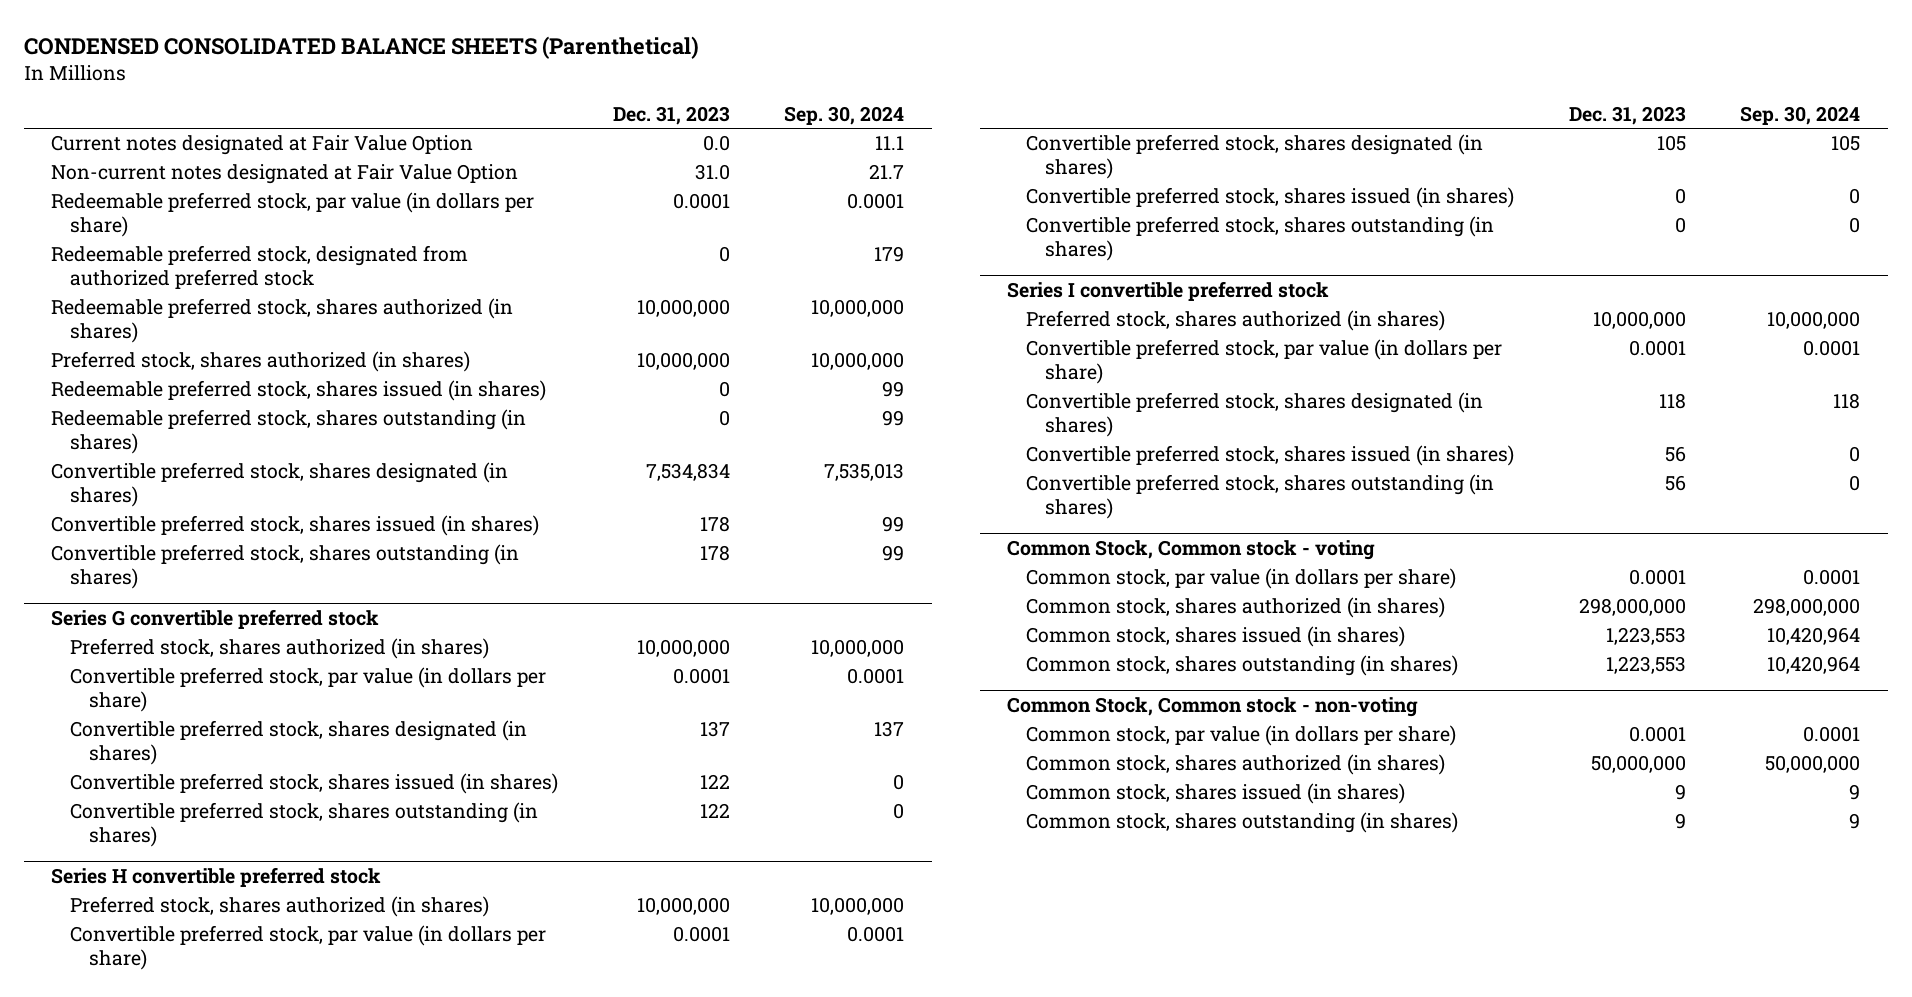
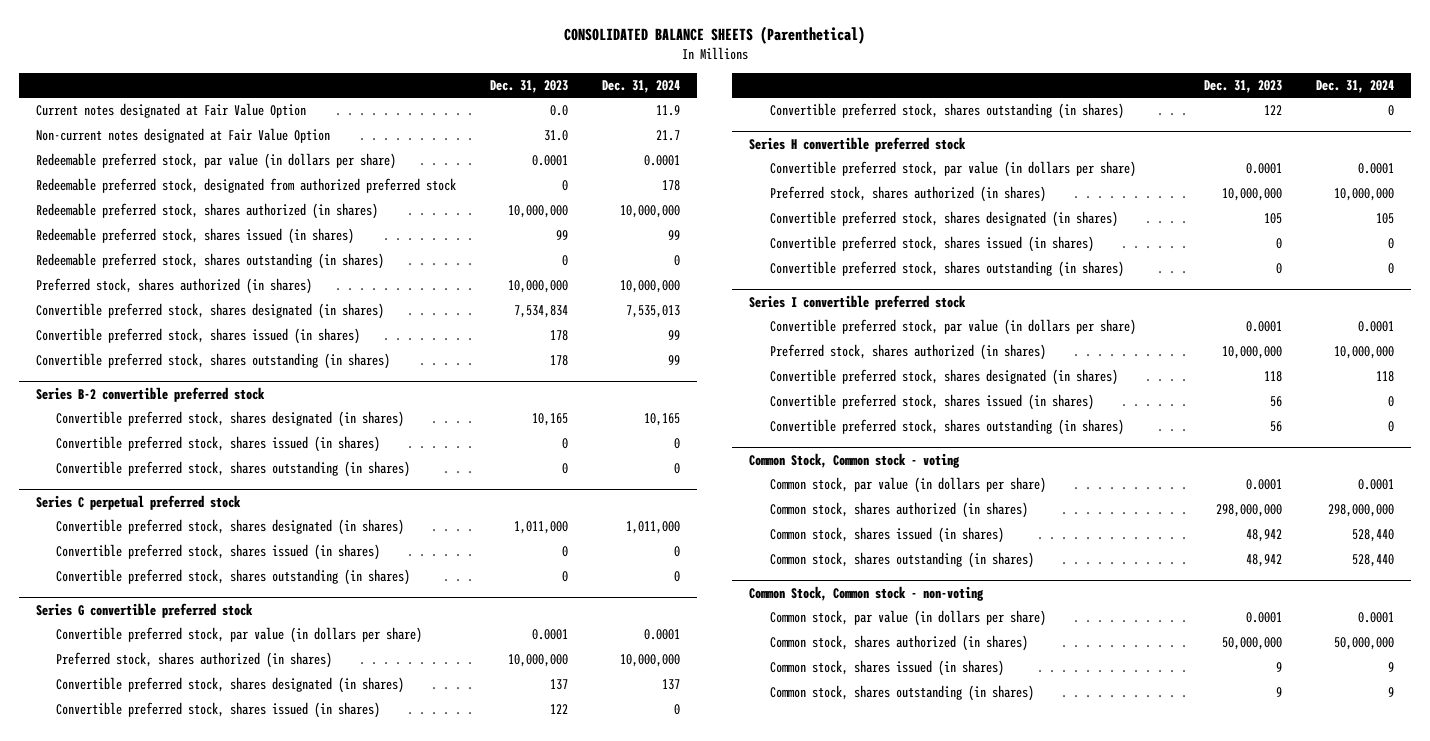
- CONDENSED CONSOLIDATED BALANCE SHEETS (Parenthetical)
+ CONSOLIDATED BALANCE SHEETS (Parenthetical)
- | Dec. 31, 2023 | Sep. 30, 2024
+ | Dec. 31, 2023 | Dec. 31, 2024
- Redeemable preferred stock, shares issued (in shares) | 0 | 99
+ Redeemable preferred stock, shares issued (in shares) | 99 | 99
moved down: Preferred stock, shares authorized (in shares) | 10,000,000 | 10,000,000
+ Series B-2 convertible preferred stock
+ Convertible preferred stock, shares designated (in shares) | 10,165 | 10,165
+ Convertible preferred stock, shares issued (in shares) | 0 | 0
+ Convertible preferred stock, shares outstanding (in shares) | 0 | 0
+ Series C perpetual preferred stock
+ Convertible preferred stock, shares designated (in shares) | 1,011,000 | 1,011,000
+ Convertible preferred stock, shares issued (in shares) | 0 | 0
+ Convertible preferred stock, shares outstanding (in shares) | 0 | 0
@ Series G convertible preferred stock
moved down: Preferred stock, shares authorized (in shares) | 10,000,000 | 10,000,000
@ Series H convertible preferred stock
moved down: Preferred stock, shares authorized (in shares) | 10,000,000 | 10,000,000
@ Series I convertible preferred stock
moved down: Preferred stock, shares authorized (in shares) | 10,000,000 | 10,000,000
@ Common Stock, Common stock - voting
- Common stock, shares issued (in shares) | 1,223,553 | 10,420,964
- Common stock, shares outstanding (in shares) | 1,223,553 | 10,420,964
+ Common stock, shares issued (in shares) | 48,942 | 528,440
+ Common stock, shares outstanding (in shares) | 48,942 | 528,440

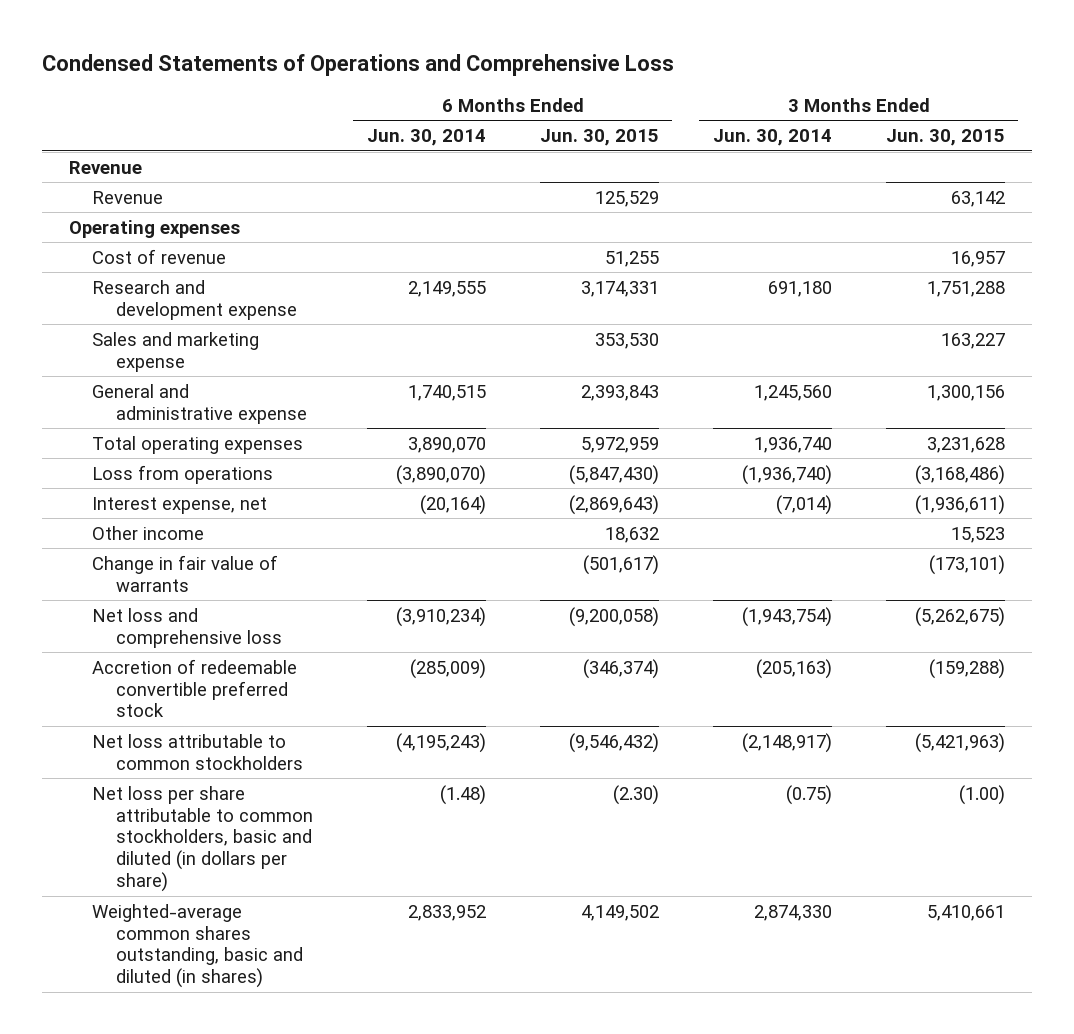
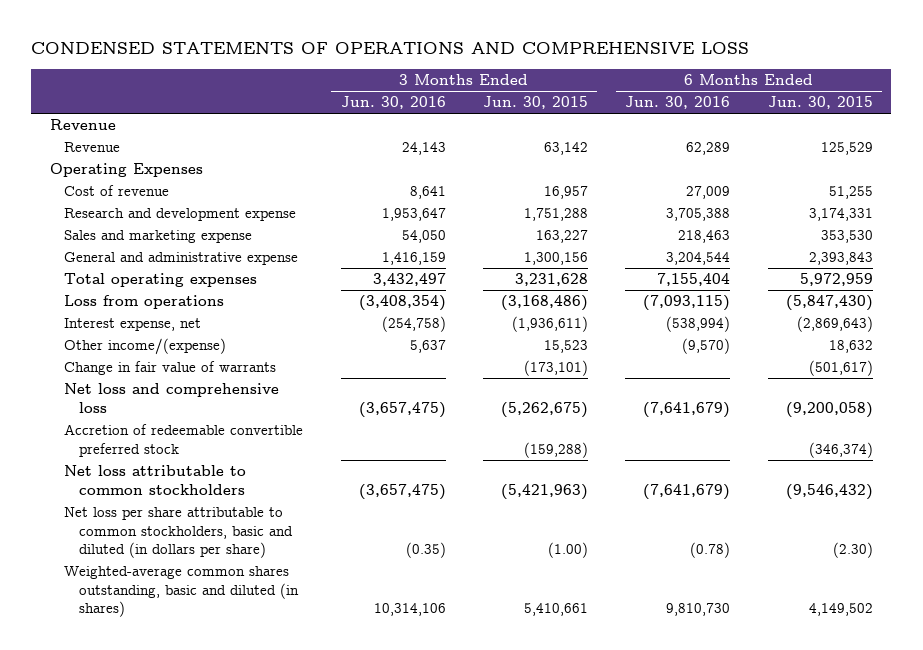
- Condensed Statements of Operations and Comprehensive Loss
+ CONDENSED STATEMENTS OF OPERATIONS AND COMPREHENSIVE LOSS
- | 6 Months Ended Jun. 30, 2014 | 6 Months Ended Jun. 30, 2015 | 3 Months Ended Jun. 30, 2014 | 3 Months Ended Jun. 30, 2015
+ | 3 Months Ended Jun. 30, 2016 | 3 Months Ended Jun. 30, 2015 | 6 Months Ended Jun. 30, 2016 | 6 Months Ended Jun. 30, 2015
- Operating expenses
+ Operating Expenses
- Other income | | 18,632 | | 15,523
+ Other income/(expense) | 5,637 | 15,523 | (9,570) | 18,632

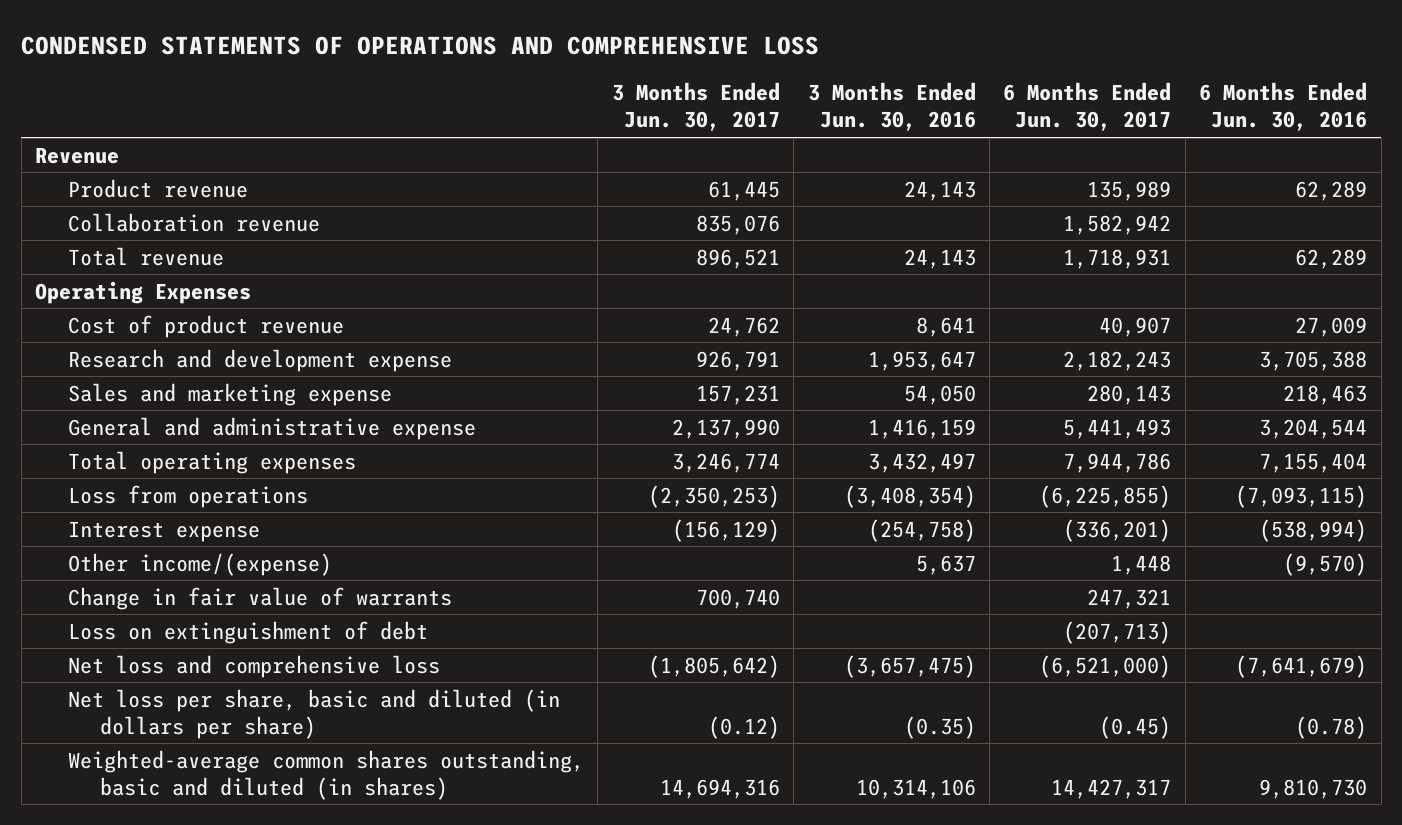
- | 3 Months Ended Jun. 30, 2016 | 3 Months Ended Jun. 30, 2015 | 6 Months Ended Jun. 30, 2016 | 6 Months Ended Jun. 30, 2015
+ | 3 Months Ended Jun. 30, 2017 | 3 Months Ended Jun. 30, 2016 | 6 Months Ended Jun. 30, 2017 | 6 Months Ended Jun. 30, 2016
- Revenue | 24,143 | 63,142 | 62,289 | 125,529
+ Product revenue | 61,445 | 24,143 | 135,989 | 62,289
+ Collaboration revenue | 835,076 | | 1,582,942 |
+ Total revenue | 896,521 | 24,143 | 1,718,931 | 62,289
- Cost of revenue | 8,641 | 16,957 | 27,009 | 51,255
+ Cost of product revenue | 24,762 | 8,641 | 40,907 | 27,009
- Interest expense, net | (254,758) | (1,936,611) | (538,994) | (2,869,643)
+ Interest expense | (156,129) | (254,758) | (336,201) | (538,994)
+ Loss on extinguishment of debt | | | (207,713) |
- Accretion of redeemable convertible preferred stock | | (159,288) | | (346,374)
- Net loss attributable to common stockholders | (3,657,475) | (5,421,963) | (7,641,679) | (9,546,432)
- Net loss per share attributable to common stockholders, basic and diluted (in dollars per share) | (0.35) | (1.00) | (0.78) | (2.30)
+ Net loss per share, basic and diluted (in dollars per share) | (0.12) | (0.35) | (0.45) | (0.78)

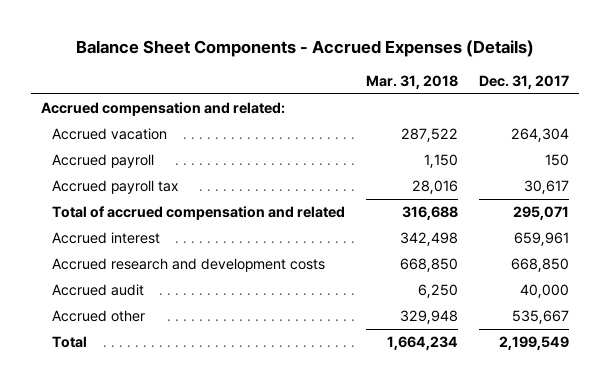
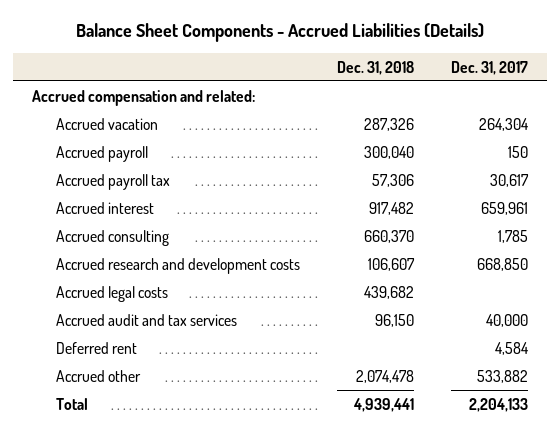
- Balance Sheet Components - Accrued Expenses (Details)
+ Balance Sheet Components - Accrued Liabilities (Details)
- | Mar. 31, 2018 | Dec. 31, 2017
+ | Dec. 31, 2018 | Dec. 31, 2017
- Total of accrued compensation and related | 316,688 | 295,071
+ Accrued consulting | 660,370 | 1,785
- Accrued audit | 6,250 | 40,000
- Accrued other | 329,948 | 535,667
- Total | 1,664,234 | 2,199,549
+ Accrued legal costs | 439,682 |
+ Accrued audit and tax services | 96,150 | 40,000
+ Deferred rent | | 4,584
+ Accrued other | 2,074,478 | 533,882
+ Total | 4,939,441 | 2,204,133

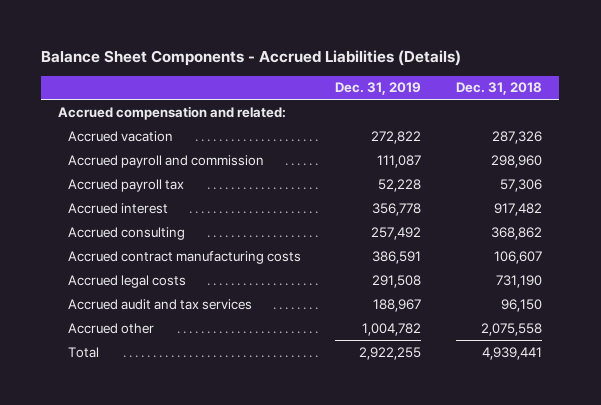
- | Dec. 31, 2018 | Dec. 31, 2017
+ | Dec. 31, 2019 | Dec. 31, 2018
- Accrued payroll | 300,040 | 150
+ Accrued payroll and commission | 111,087 | 298,960
- Accrued consulting | 660,370 | 1,785
- Accrued research and development costs | 106,607 | 668,850
- Accrued legal costs | 439,682 |
+ Accrued consulting | 257,492 | 368,862
+ Accrued contract manufacturing costs | 386,591 | 106,607
+ Accrued legal costs | 291,508 | 731,190
- Deferred rent | | 4,584
- Accrued other | 2,074,478 | 533,882
+ Accrued other | 1,004,782 | 2,075,558

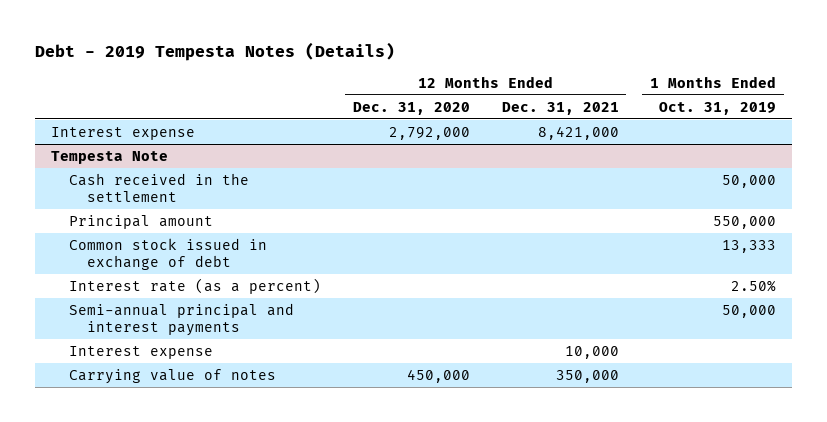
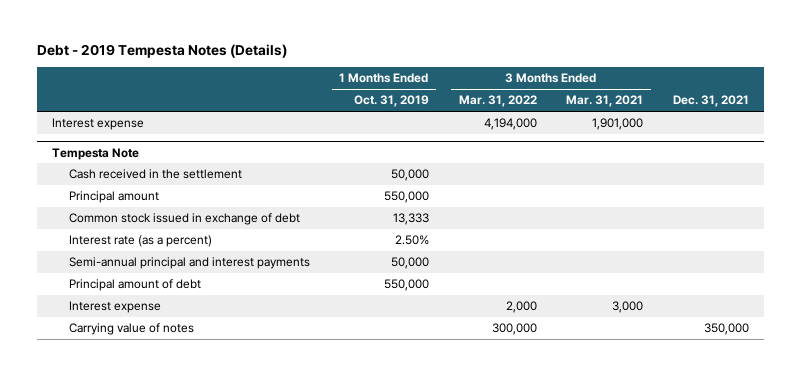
- | 12 Months Ended Dec. 31, 2020 | 12 Months Ended Dec. 31, 2021 | 1 Months Ended Oct. 31, 2019
+ | 1 Months Ended Oct. 31, 2019 | 3 Months Ended Mar. 31, 2022 | 3 Months Ended Mar. 31, 2021 | Dec. 31, 2021
@ Tempesta Note
+ Principal amount of debt | 550,000 | | |

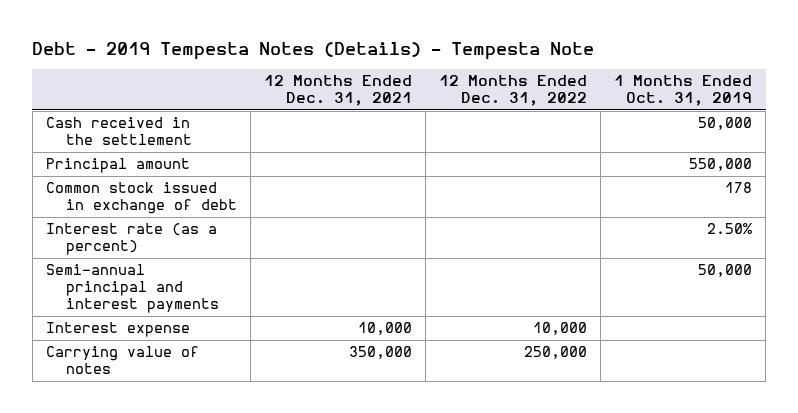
- Debt - 2019 Tempesta Notes (Details)
+ Debt - 2019 Tempesta Notes (Details) - Tempesta Note
- | 1 Months Ended Oct. 31, 2019 | 3 Months Ended Mar. 31, 2022 | 3 Months Ended Mar. 31, 2021 | Dec. 31, 2021
+ | 12 Months Ended Dec. 31, 2021 | 12 Months Ended Dec. 31, 2022 | 1 Months Ended Oct. 31, 2019
- Interest expense | | 4,194,000 | 1,901,000 |
- Tempesta Note
- Common stock issued in exchange of debt | 13,333 | | |
+ Common stock issued in exchange of debt | | | 178
- Principal amount of debt | 550,000 | | |

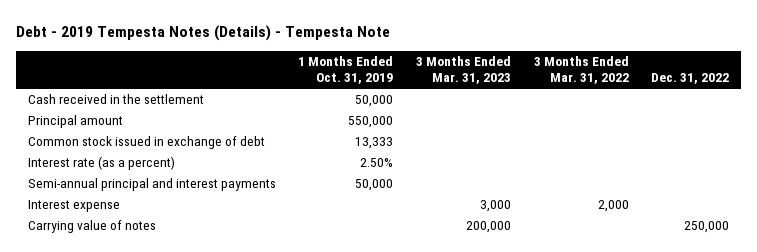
- | 12 Months Ended Dec. 31, 2021 | 12 Months Ended Dec. 31, 2022 | 1 Months Ended Oct. 31, 2019
+ | 1 Months Ended Oct. 31, 2019 | 3 Months Ended Mar. 31, 2023 | 3 Months Ended Mar. 31, 2022 | Dec. 31, 2022
- Common stock issued in exchange of debt | | | 178
+ Common stock issued in exchange of debt | 13,333 | | |

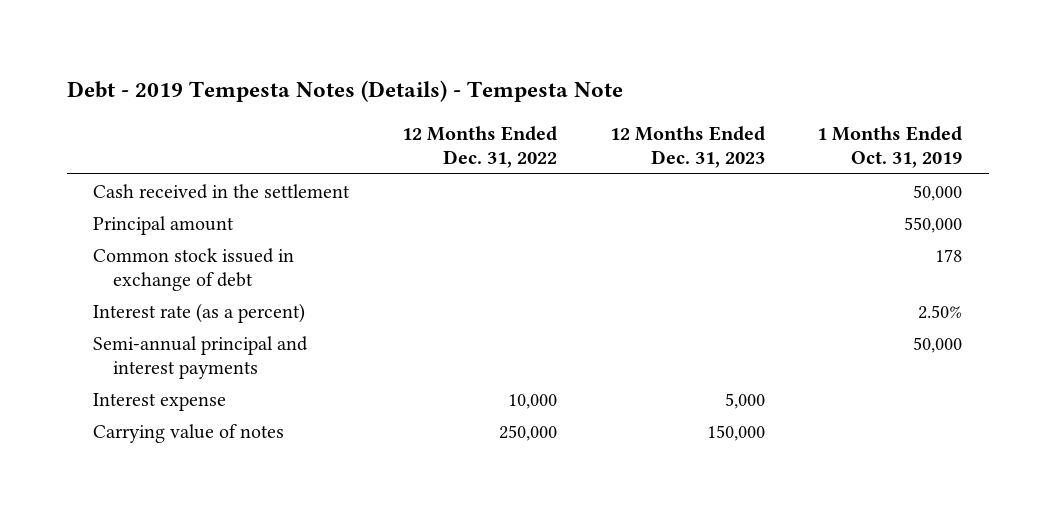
- | 1 Months Ended Oct. 31, 2019 | 3 Months Ended Mar. 31, 2023 | 3 Months Ended Mar. 31, 2022 | Dec. 31, 2022
+ | 12 Months Ended Dec. 31, 2022 | 12 Months Ended Dec. 31, 2023 | 1 Months Ended Oct. 31, 2019
- Common stock issued in exchange of debt | 13,333 | | |
+ Common stock issued in exchange of debt | | | 178

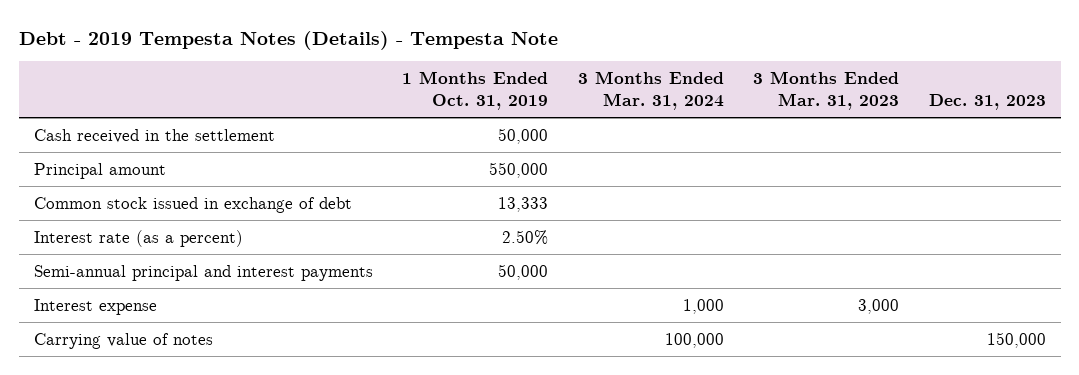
- | 12 Months Ended Dec. 31, 2022 | 12 Months Ended Dec. 31, 2023 | 1 Months Ended Oct. 31, 2019
+ | 1 Months Ended Oct. 31, 2019 | 3 Months Ended Mar. 31, 2024 | 3 Months Ended Mar. 31, 2023 | Dec. 31, 2023
- Common stock issued in exchange of debt | | | 178
+ Common stock issued in exchange of debt | 13,333 | | |

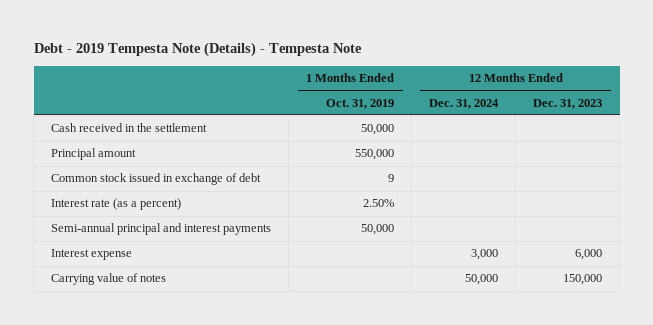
- Debt - 2019 Tempesta Notes (Details) - Tempesta Note
+ Debt - 2019 Tempesta Note (Details) - Tempesta Note
- | 1 Months Ended Oct. 31, 2019 | 3 Months Ended Mar. 31, 2024 | 3 Months Ended Mar. 31, 2023 | Dec. 31, 2023
+ | 1 Months Ended Oct. 31, 2019 | 12 Months Ended Dec. 31, 2024 | 12 Months Ended Dec. 31, 2023
- Common stock issued in exchange of debt | 13,333 | | |
+ Common stock issued in exchange of debt | 9 | |

